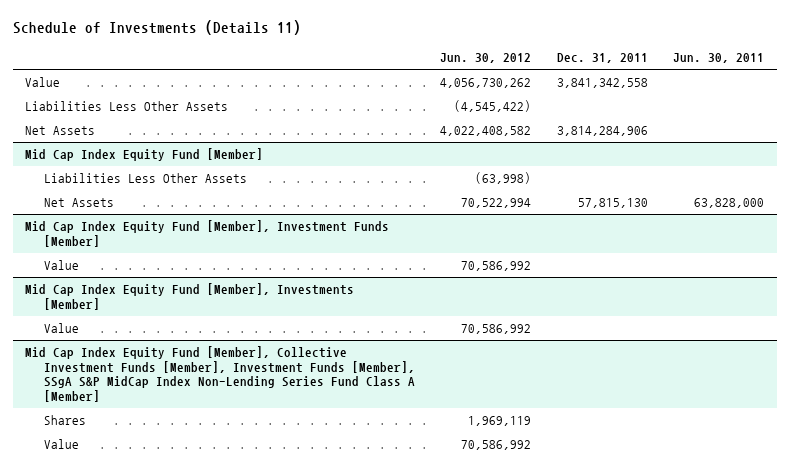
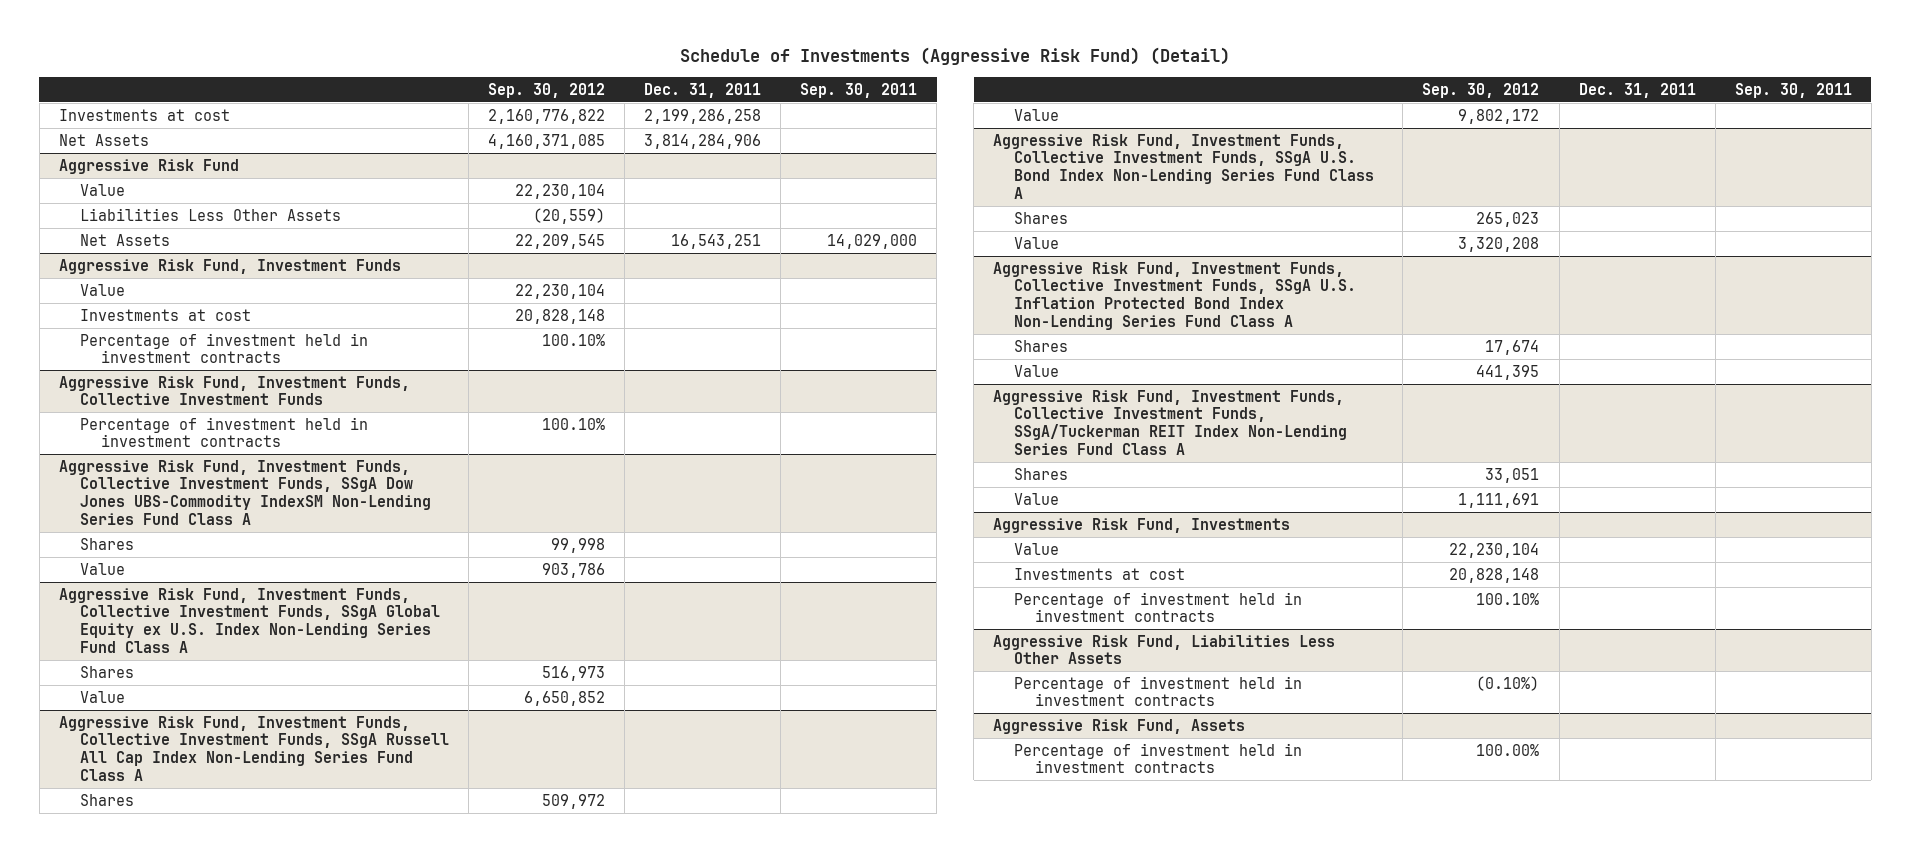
- Schedule of Investments (Details 11)
+ Schedule of Investments (Aggressive Risk Fund) (Detail)
- | Jun. 30, 2012 | Dec. 31, 2011 | Jun. 30, 2011
+ | Sep. 30, 2012 | Dec. 31, 2011 | Sep. 30, 2011
- Value | 4,056,730,262 | 3,841,342,558 |
- Liabilities Less Other Assets | (4,545,422) | |
+ Investments at cost | 2,160,776,822 | 2,199,286,258 |
- Mid Cap Index Equity Fund [Member]
- Liabilities Less Other Assets | (63,998) | |
- Net Assets | 70,522,994 | 57,815,130 | 63,828,000
- Mid Cap Index Equity Fund [Member], Investment Funds [Member]
- Value | 70,586,992 | |
- Mid Cap Index Equity Fund [Member], Investments [Member]
- Value | 70,586,992 | |
- Mid Cap Index Equity Fund [Member], Collective Investment Funds [Member], Investment Funds [Member], SSgA S&P MidCap Index Non-Lending Series Fund Class A [Member]
+ Aggressive Risk Fund
+ Value | 22,230,104 | |
+ Liabilities Less Other Assets | (20,559) | |
+ Net Assets | 22,209,545 | 16,543,251 | 14,029,000
+ Aggressive Risk Fund, Investment Funds
+ Value | 22,230,104 | |
+ Investments at cost | 20,828,148 | |
+ Percentage of investment held in investment contracts | 100.10% | |
+ Aggressive Risk Fund, Investment Funds, Collective Investment Funds
+ Percentage of investment held in investment contracts | 100.10% | |
+ Aggressive Risk Fund, Investment Funds, Collective Investment Funds, SSgA Dow Jones UBS-Commodity IndexSM Non-Lending Series Fund Class A
+ Shares | 99,998 | |
+ Value | 903,786 | |
+ Aggressive Risk Fund, Investment Funds, Collective Investment Funds, SSgA Global Equity ex U.S. Index Non-Lending Series Fund Class A
+ Aggressive Risk Fund, Investment Funds, Collective Investment Funds, SSgA Russell All Cap Index Non-Lending Series Fund Class A
+ Shares | 509,972 | |
+ Value | 9,802,172 | |
+ Aggressive Risk Fund, Investment Funds, Collective Investment Funds, SSgA U.S. Bond Index Non-Lending Series Fund Class A
+ Shares | 265,023 | |
+ Value | 3,320,208 | |
+ Aggressive Risk Fund, Investment Funds, Collective Investment Funds, SSgA U.S. Inflation Protected Bond Index Non-Lending Series Fund Class A
+ Shares | 17,674 | |
+ Value | 441,395 | |
+ Aggressive Risk Fund, Investment Funds, Collective Investment Funds, SSgA/Tuckerman REIT Index Non-Lending Series Fund Class A
+ Shares | 33,051 | |
+ Value | 1,111,691 | |
+ Aggressive Risk Fund, Investments
+ Value | 22,230,104 | |
+ Investments at cost | 20,828,148 | |
+ Percentage of investment held in investment contracts | 100.10% | |
+ Aggressive Risk Fund, Liabilities Less Other Assets
+ Percentage of investment held in investment contracts | (0.10%) | |
+ Aggressive Risk Fund, Assets
+ Percentage of investment held in investment contracts | 100.00% | |

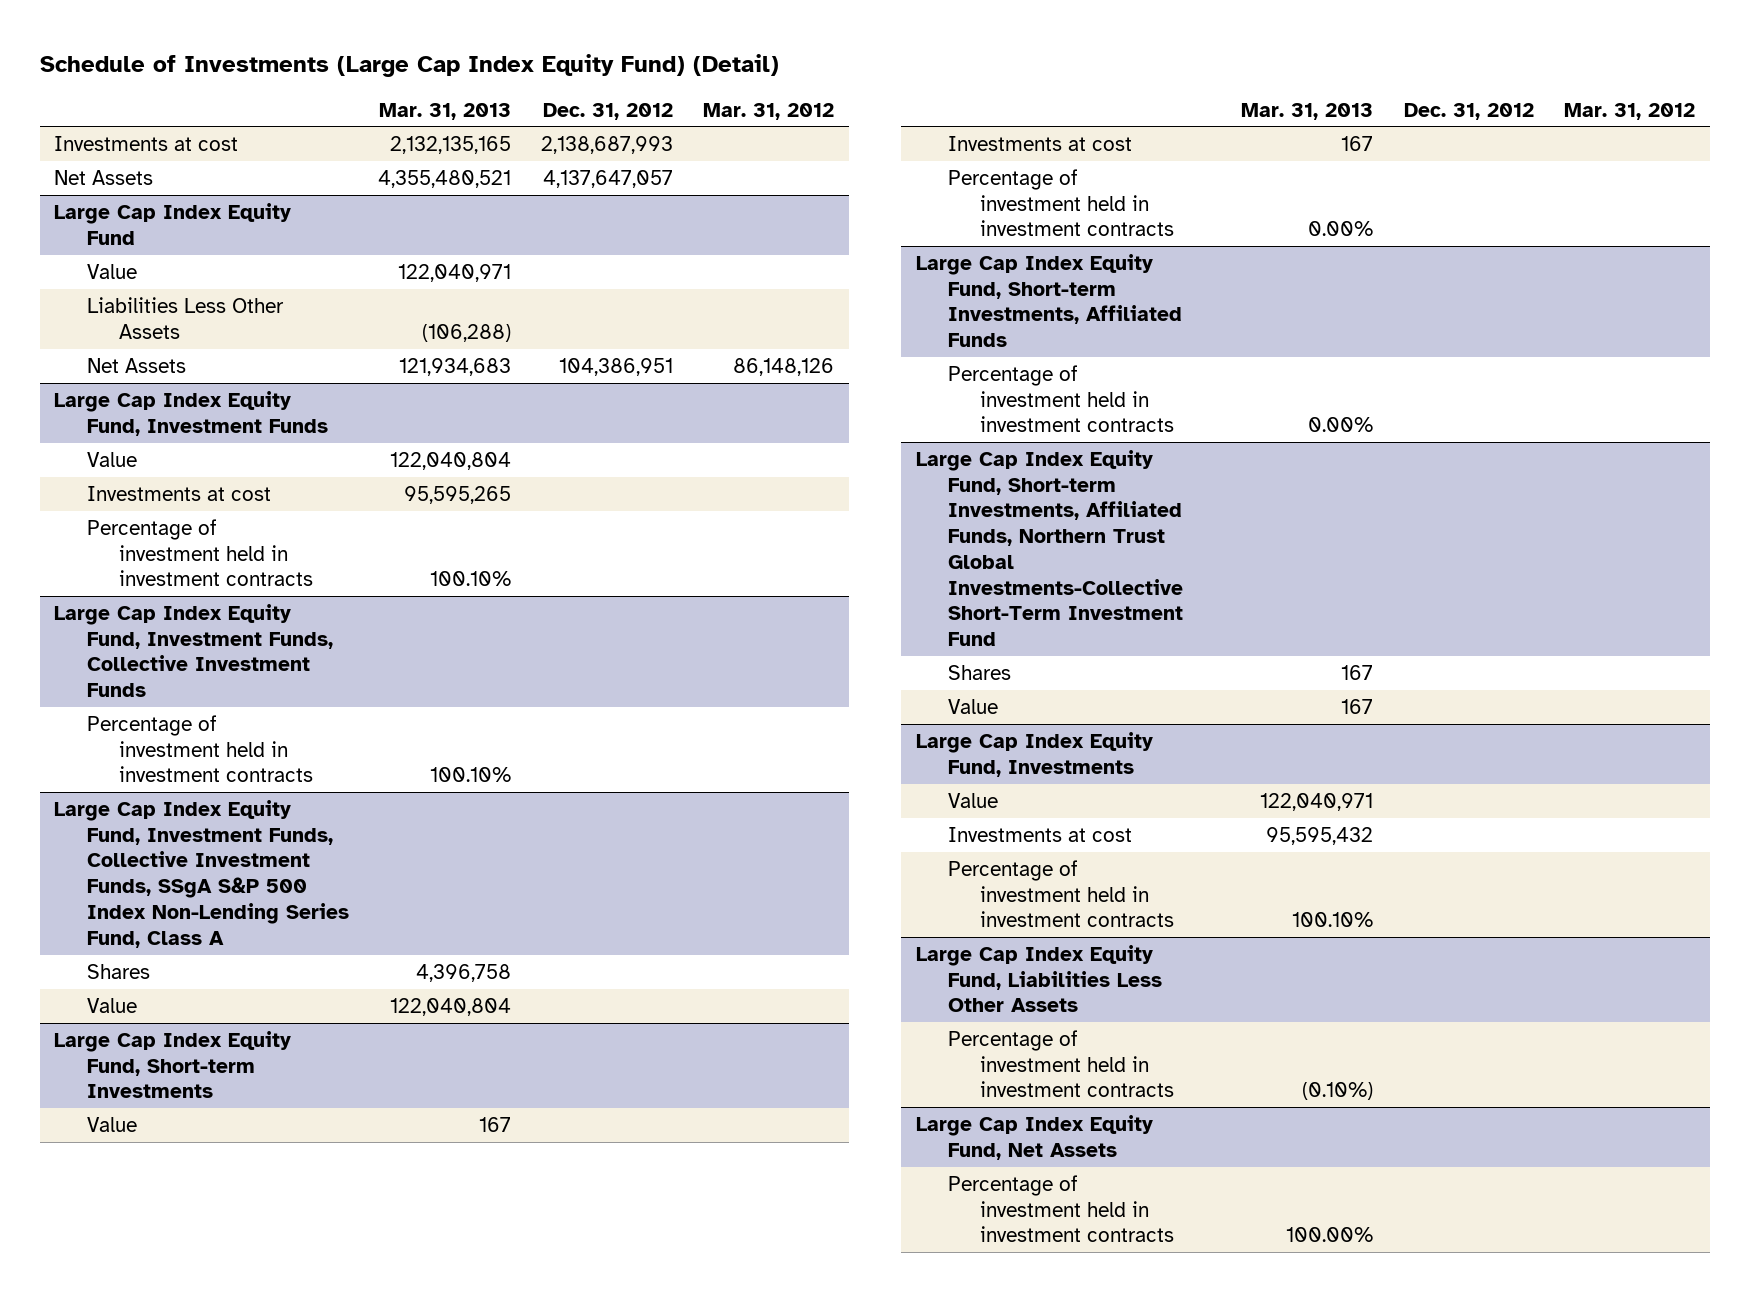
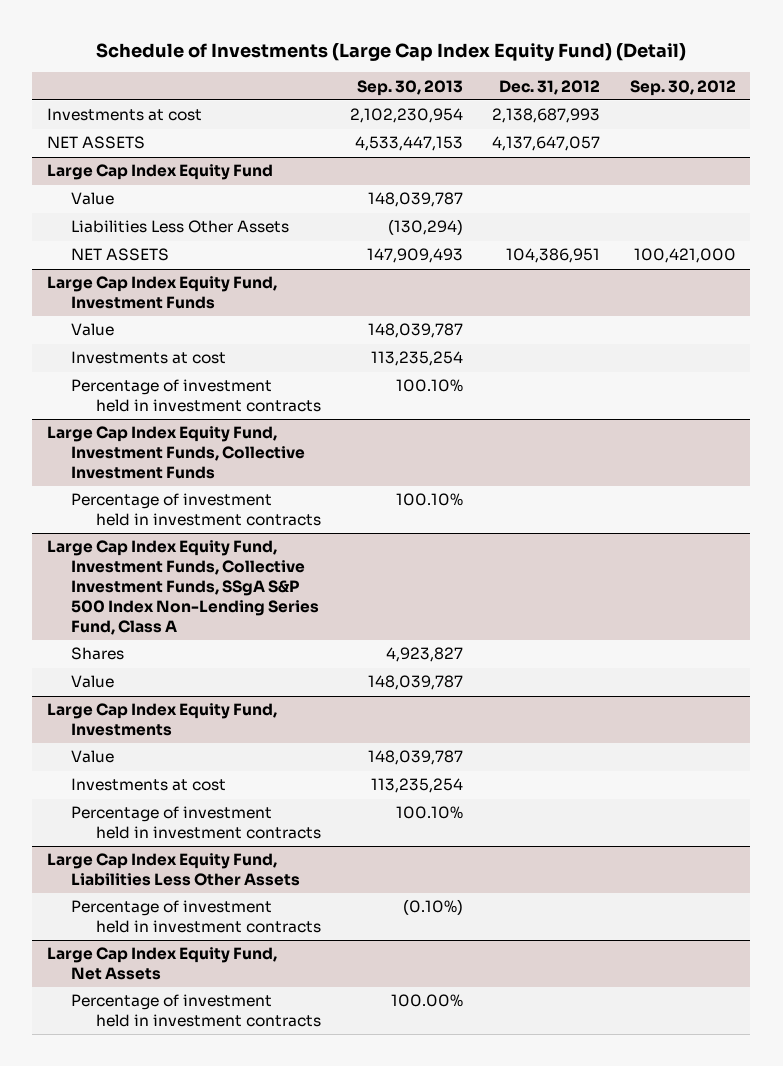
- | Mar. 31, 2013 | Dec. 31, 2012 | Mar. 31, 2012
+ | Sep. 30, 2013 | Dec. 31, 2012 | Sep. 30, 2012
- Net Assets | 4,355,480,521 | 4,137,647,057 |
+ NET ASSETS | 4,533,447,153 | 4,137,647,057 |
@ Large Cap Index Equity Fund
- Net Assets | 121,934,683 | 104,386,951 | 86,148,126
+ NET ASSETS | 147,909,493 | 104,386,951 | 100,421,000
- Large Cap Index Equity Fund, Short-term Investments
- Value | 167 | |
- Investments at cost | 167 | |
- Percentage of investment held in investment contracts | 0.00% | |
- Large Cap Index Equity Fund, Short-term Investments, Affiliated Funds
- Percentage of investment held in investment contracts | 0.00% | |
- Large Cap Index Equity Fund, Short-term Investments, Affiliated Funds, Northern Trust Global Investments-Collective Short-Term Investment Fund
- Shares | 167 | |
- Value | 167 | |

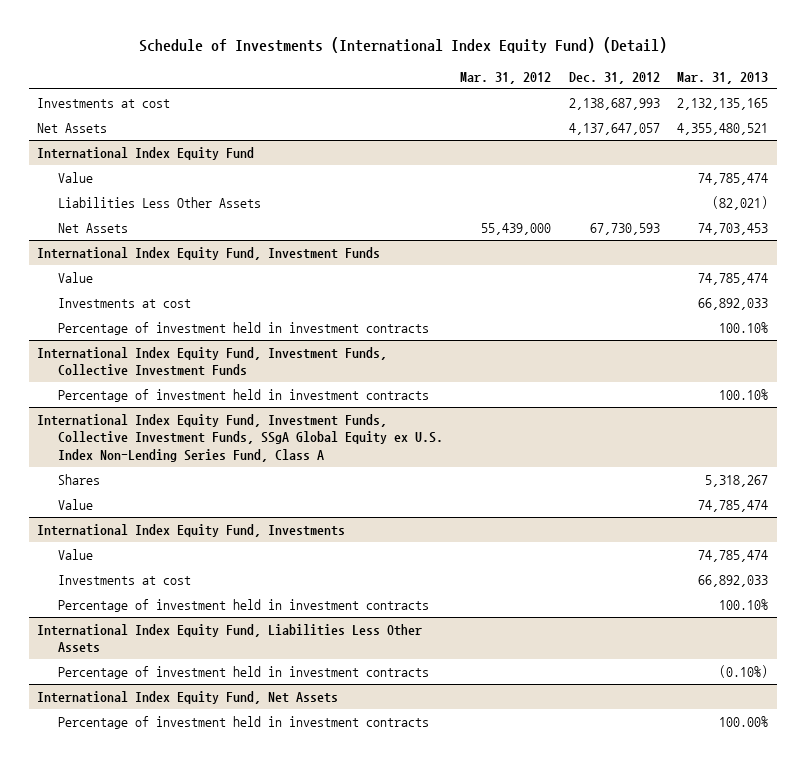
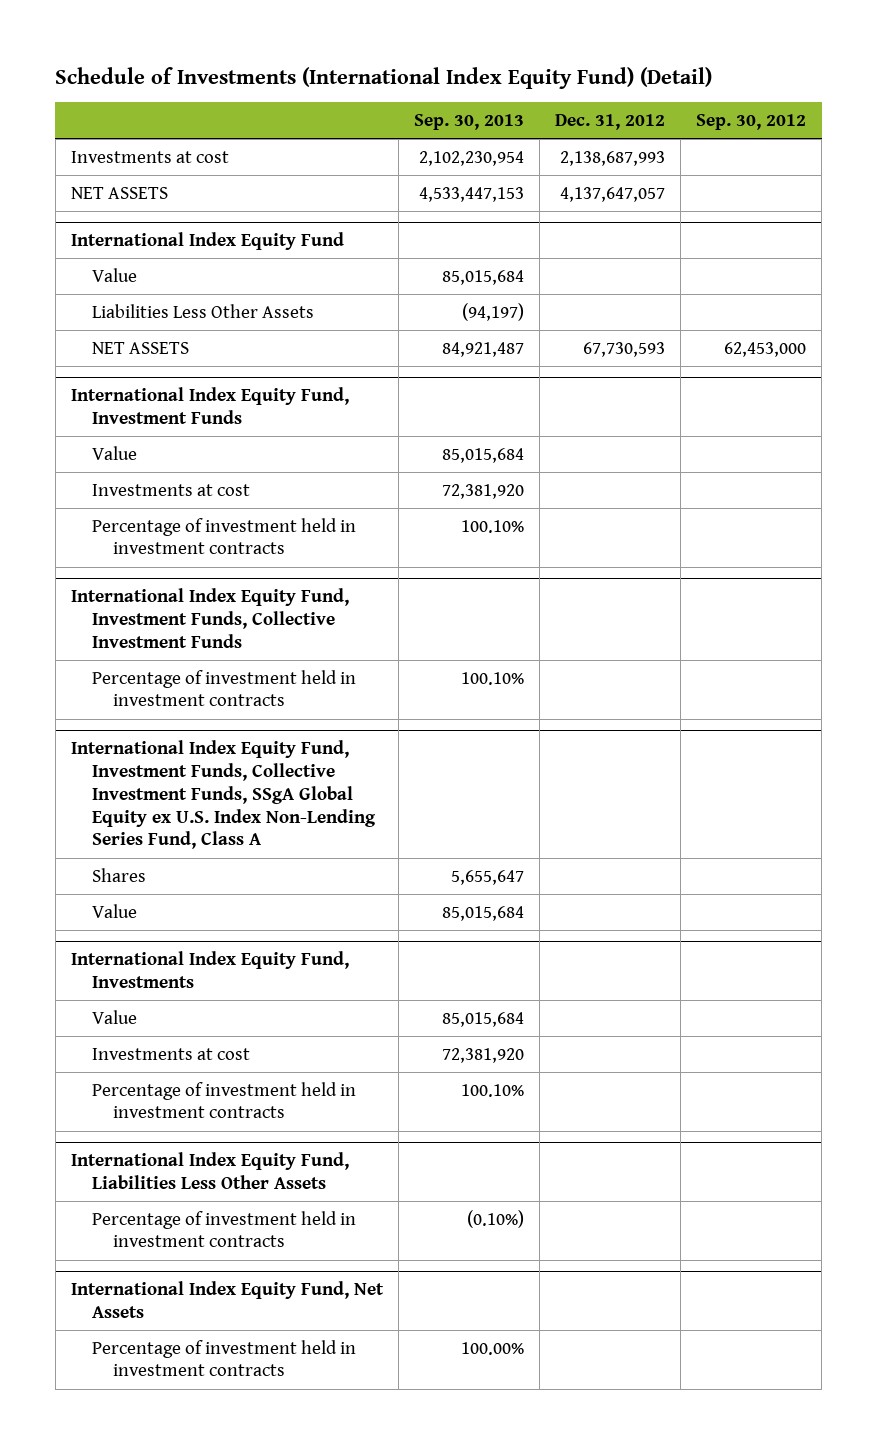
- | Mar. 31, 2012 | Dec. 31, 2012 | Mar. 31, 2013
+ | Sep. 30, 2013 | Dec. 31, 2012 | Sep. 30, 2012
- Net Assets | | 4,137,647,057 | 4,355,480,521
+ NET ASSETS | 4,533,447,153 | 4,137,647,057 |
@ International Index Equity Fund
- Net Assets | 55,439,000 | 67,730,593 | 74,703,453
+ NET ASSETS | 84,921,487 | 67,730,593 | 62,453,000

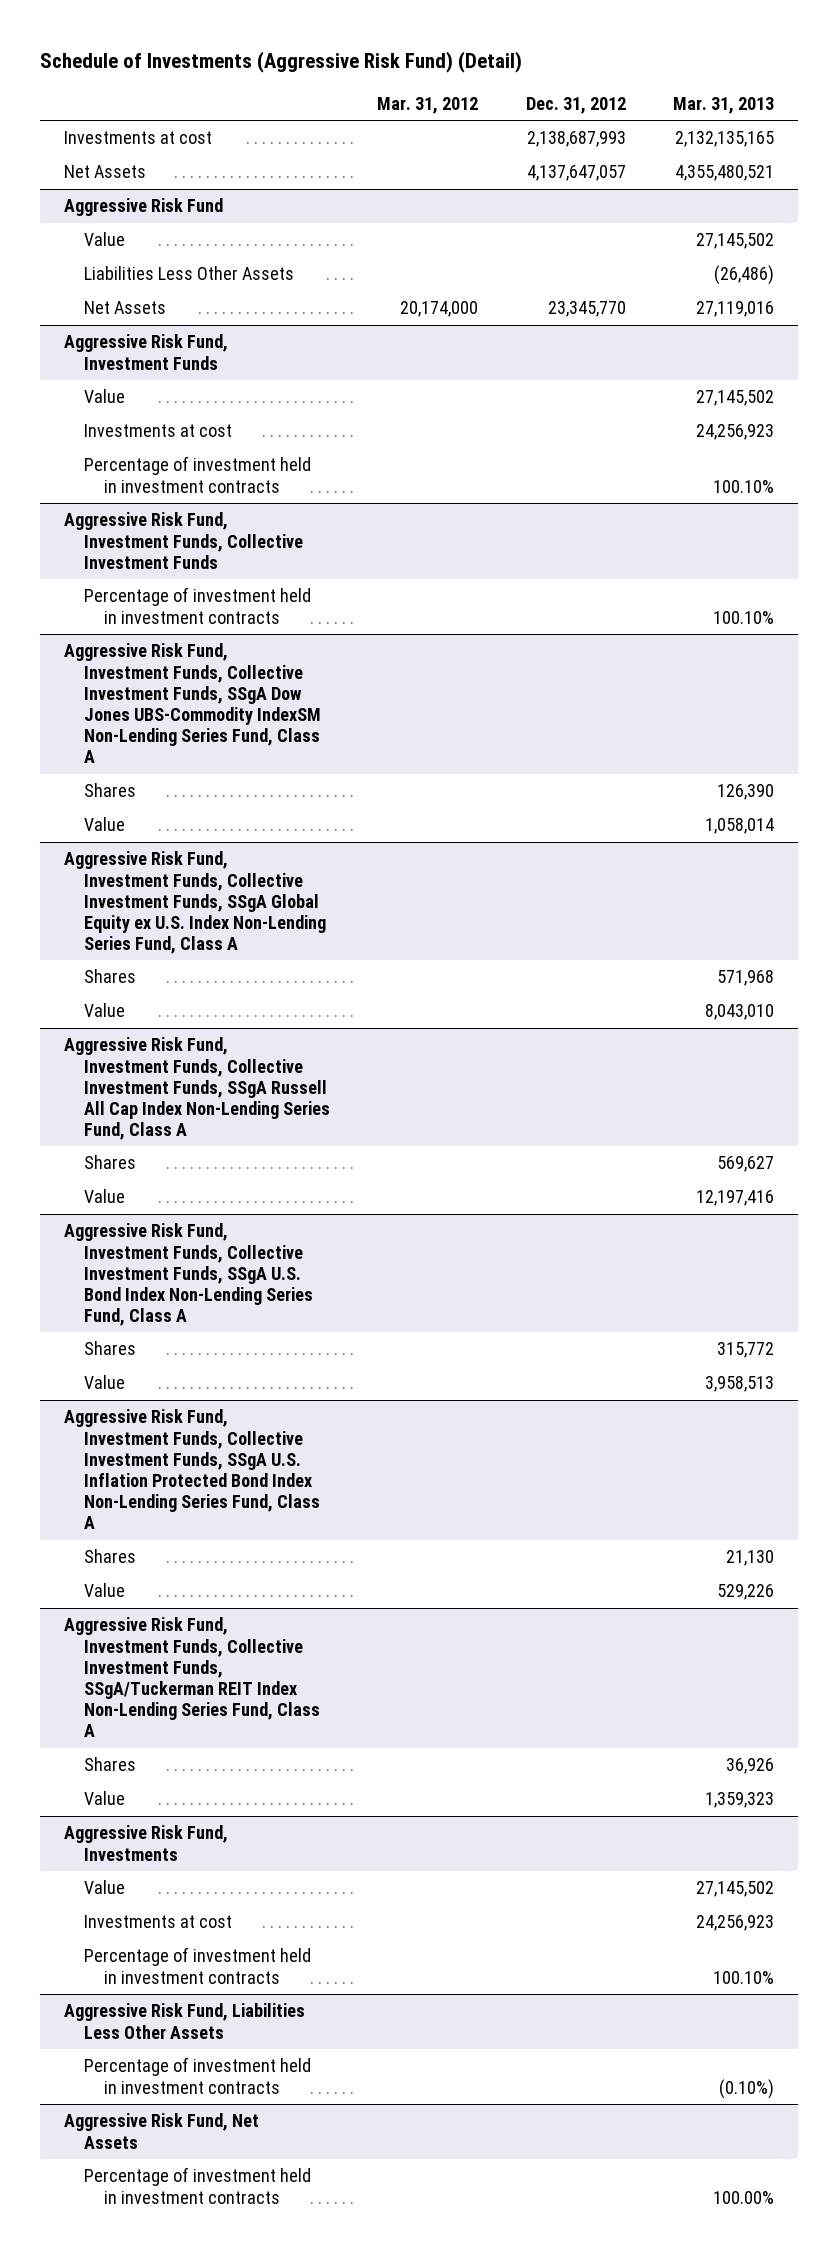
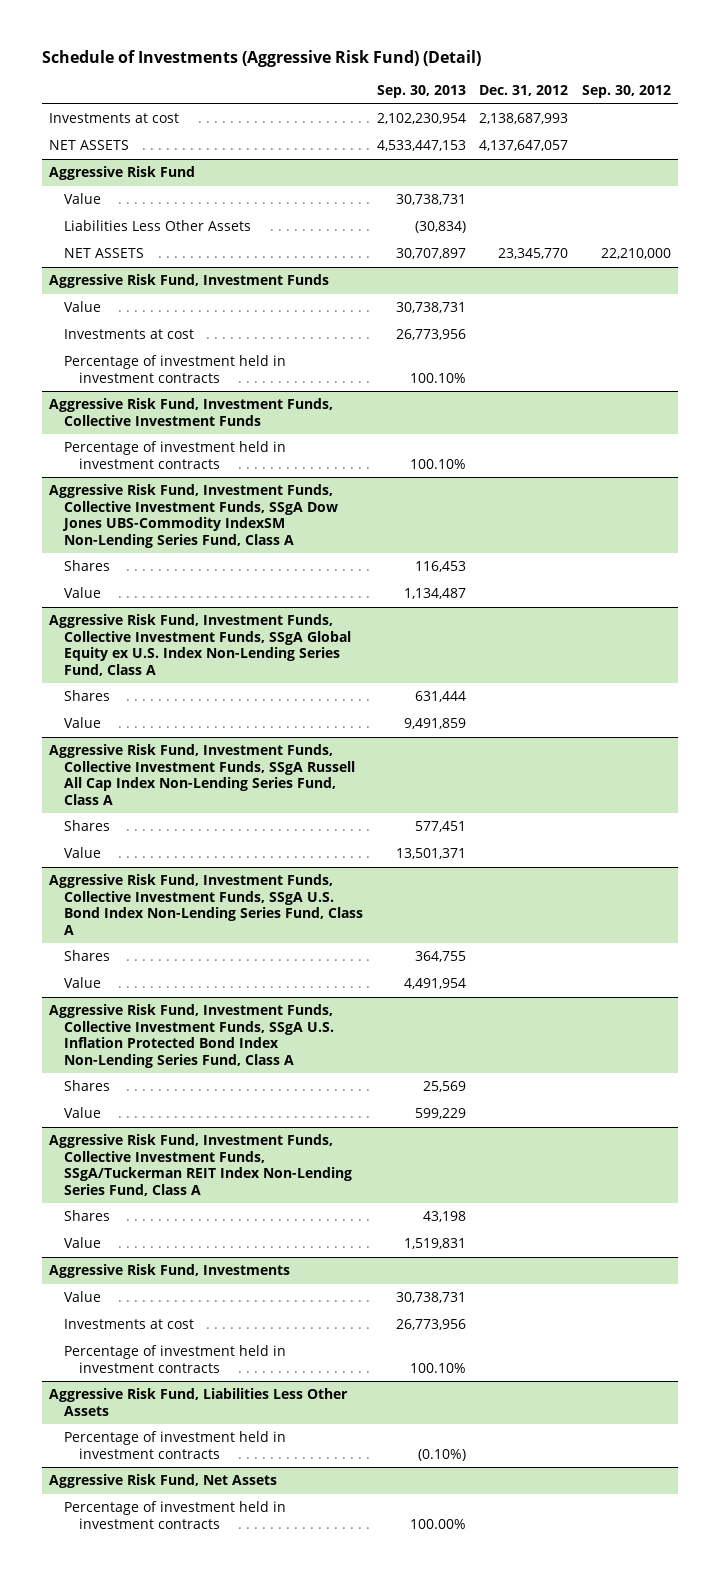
- | Mar. 31, 2012 | Dec. 31, 2012 | Mar. 31, 2013
+ | Sep. 30, 2013 | Dec. 31, 2012 | Sep. 30, 2012
- Net Assets | | 4,137,647,057 | 4,355,480,521
+ NET ASSETS | 4,533,447,153 | 4,137,647,057 |
@ Aggressive Risk Fund
- Net Assets | 20,174,000 | 23,345,770 | 27,119,016
+ NET ASSETS | 30,707,897 | 23,345,770 | 22,210,000

